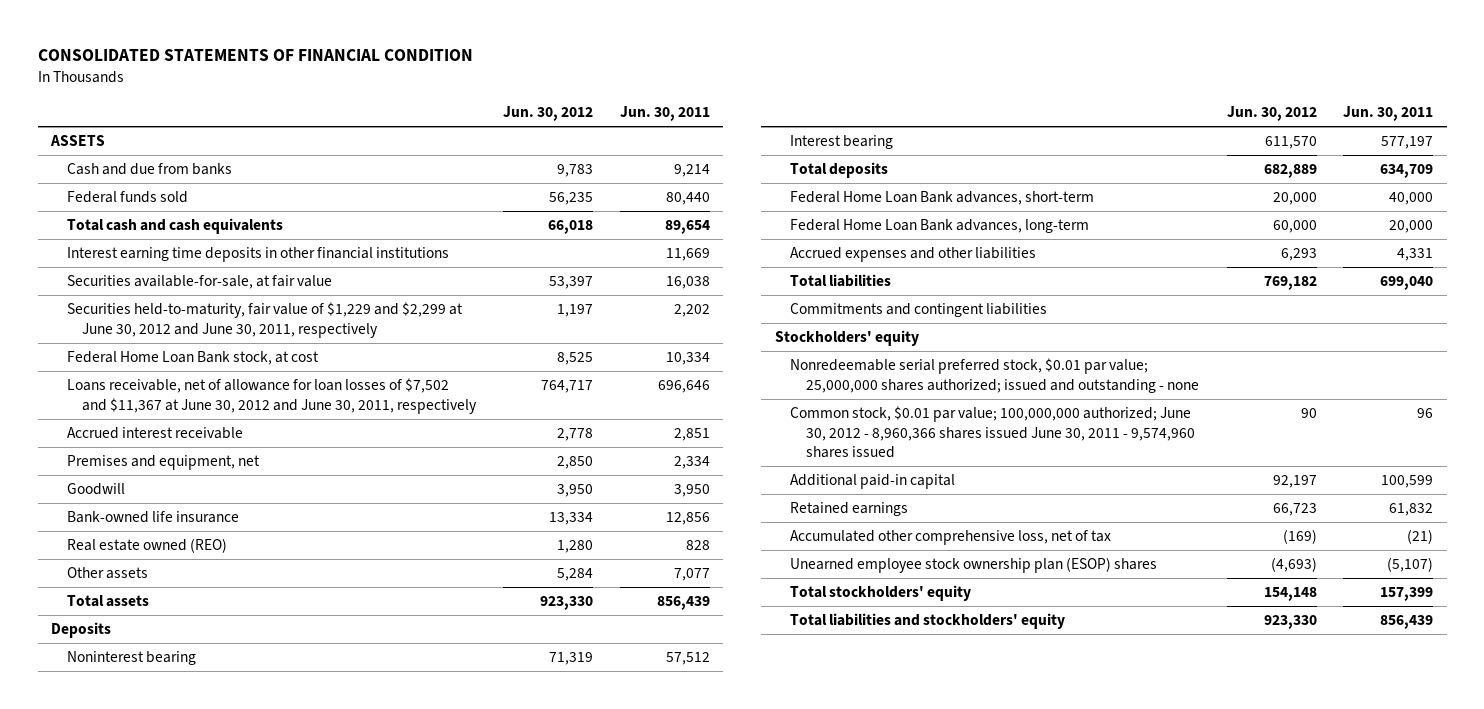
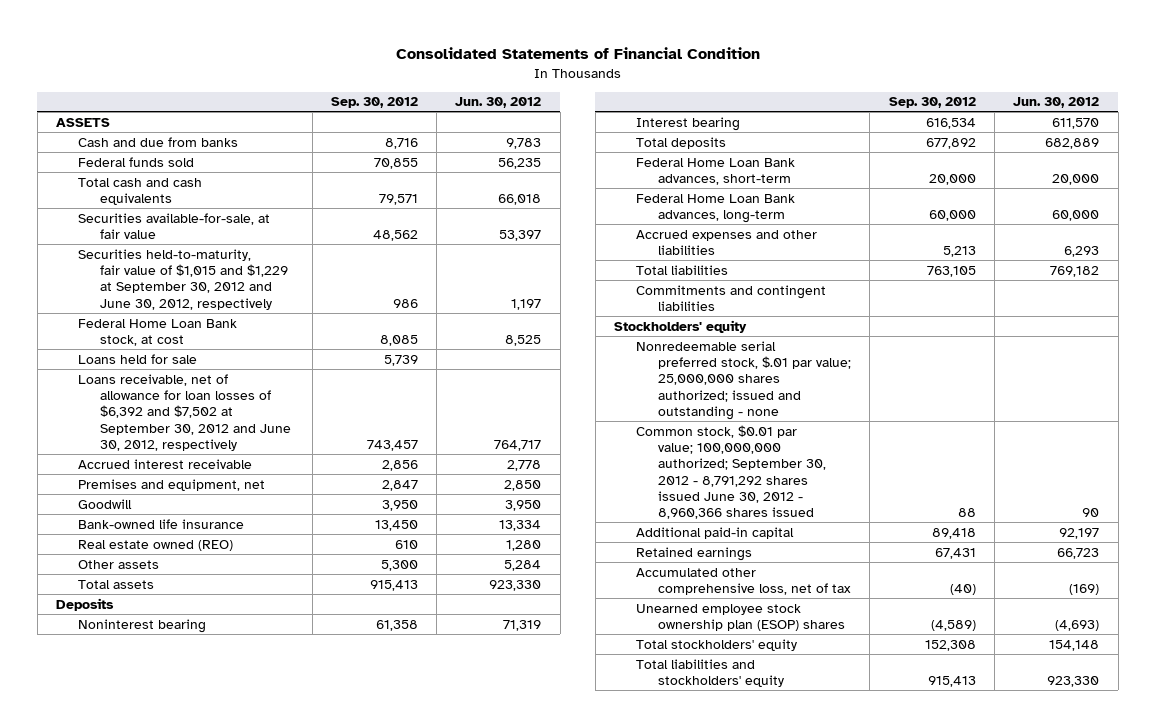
- CONSOLIDATED STATEMENTS OF FINANCIAL CONDITION
+ Consolidated Statements of Financial Condition
- | Jun. 30, 2012 | Jun. 30, 2011
+ | Sep. 30, 2012 | Jun. 30, 2012
- Interest earning time deposits in other financial institutions | | 11,669
- Securities held-to-maturity, fair value of $1,229 and $2,299 at June 30, 2012 and June 30, 2011, respectively | 1,197 | 2,202
+ Securities held-to-maturity, fair value of $1,015 and $1,229 at September 30, 2012 and June 30, 2012, respectively | 986 | 1,197
- Loans receivable, net of allowance for loan losses of $7,502 and $11,367 at June 30, 2012 and June 30, 2011, respectively | 764,717 | 696,646
+ Loans held for sale | 5,739 |
+ Loans receivable, net of allowance for loan losses of $6,392 and $7,502 at September 30, 2012 and June 30, 2012, respectively | 743,457 | 764,717
- Nonredeemable serial preferred stock, $0.01 par value; 25,000,000 shares authorized; issued and outstanding - none
- Common stock, $0.01 par value; 100,000,000 authorized; June 30, 2012 - 8,960,366 shares issued June 30, 2011 - 9,574,960 shares issued | 90 | 96
+ Nonredeemable serial preferred stock, $.01 par value; 25,000,000 shares authorized; issued and outstanding - none
+ Common stock, $0.01 par value; 100,000,000 authorized; September 30, 2012 - 8,791,292 shares issued June 30, 2012 - 8,960,366 shares issued | 88 | 90

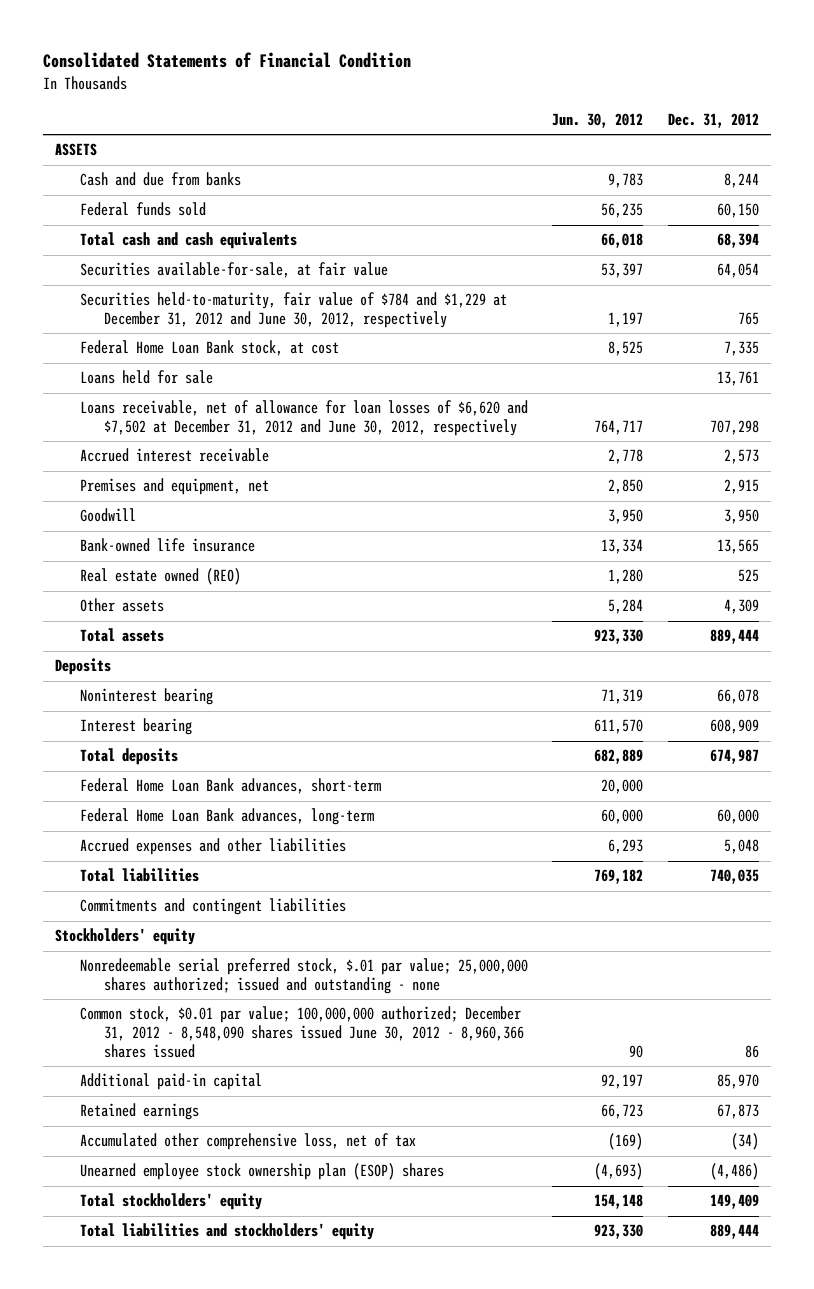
- | Sep. 30, 2012 | Jun. 30, 2012
+ | Jun. 30, 2012 | Dec. 31, 2012
- Securities held-to-maturity, fair value of $1,015 and $1,229 at September 30, 2012 and June 30, 2012, respectively | 986 | 1,197
+ Securities held-to-maturity, fair value of $784 and $1,229 at December 31, 2012 and June 30, 2012, respectively | 1,197 | 765
- Loans receivable, net of allowance for loan losses of $6,392 and $7,502 at September 30, 2012 and June 30, 2012, respectively | 743,457 | 764,717
+ Loans receivable, net of allowance for loan losses of $6,620 and $7,502 at December 31, 2012 and June 30, 2012, respectively | 764,717 | 707,298
- Common stock, $0.01 par value; 100,000,000 authorized; September 30, 2012 - 8,791,292 shares issued June 30, 2012 - 8,960,366 shares issued | 88 | 90
+ Common stock, $0.01 par value; 100,000,000 authorized; December 31, 2012 - 8,548,090 shares issued June 30, 2012 - 8,960,366 shares issued | 90 | 86

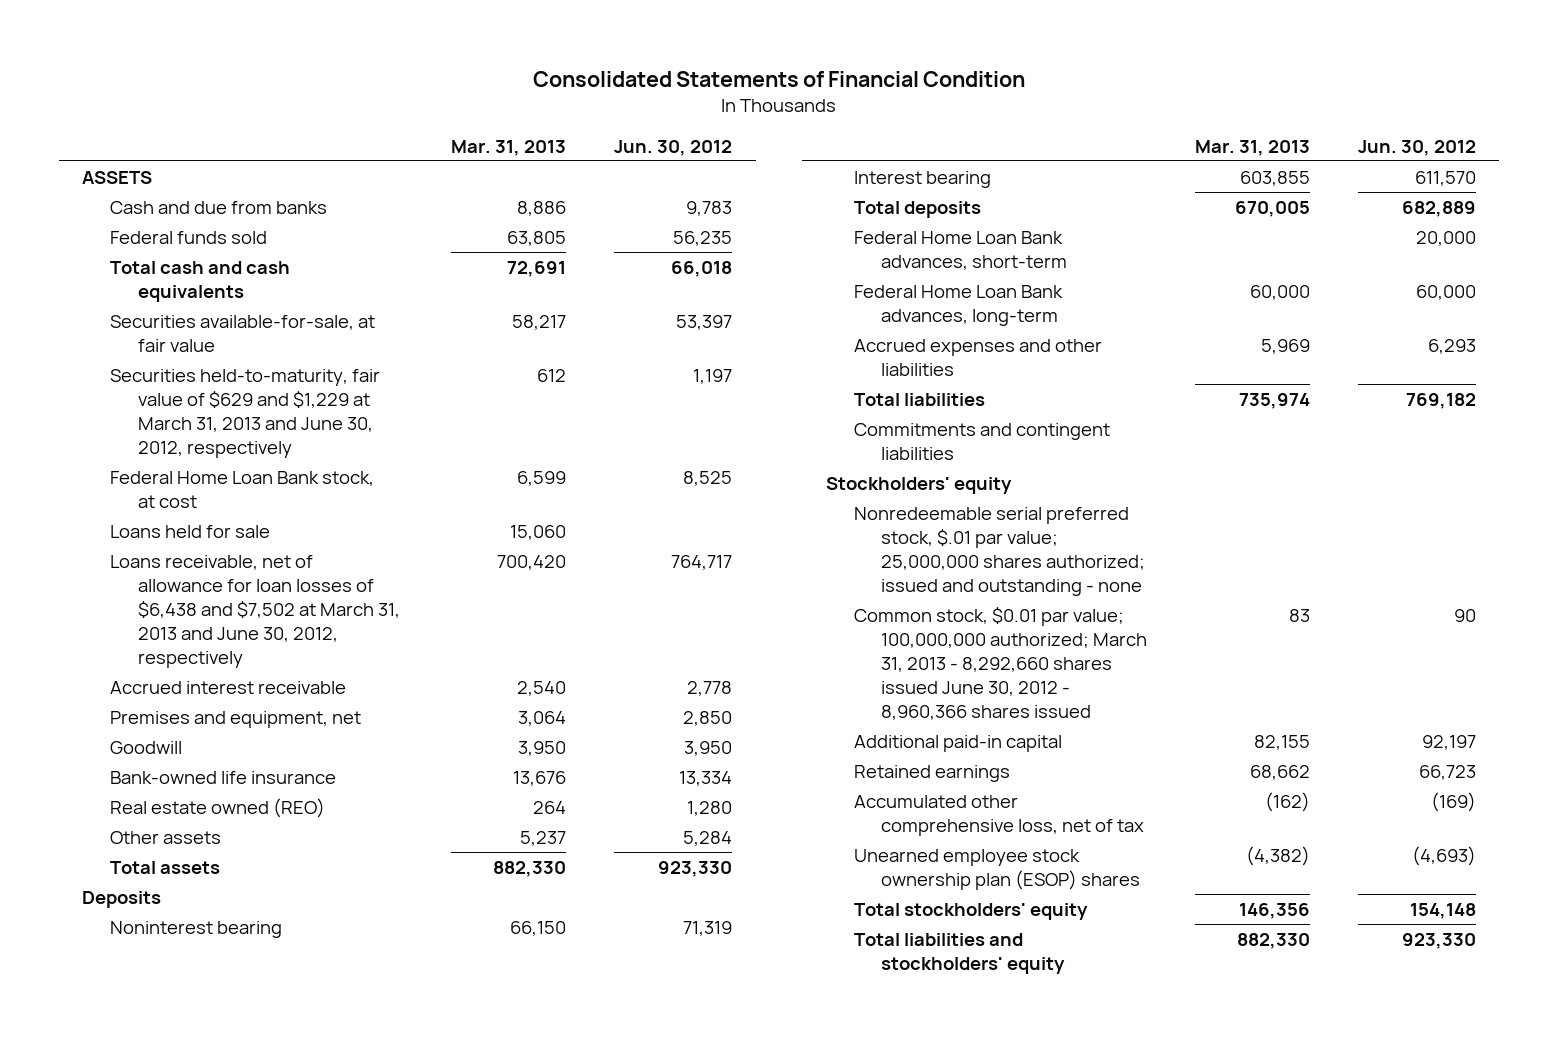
- | Jun. 30, 2012 | Dec. 31, 2012
+ | Mar. 31, 2013 | Jun. 30, 2012
- Securities held-to-maturity, fair value of $784 and $1,229 at December 31, 2012 and June 30, 2012, respectively | 1,197 | 765
+ Securities held-to-maturity, fair value of $629 and $1,229 at March 31, 2013 and June 30, 2012, respectively | 612 | 1,197
- Loans receivable, net of allowance for loan losses of $6,620 and $7,502 at December 31, 2012 and June 30, 2012, respectively | 764,717 | 707,298
+ Loans receivable, net of allowance for loan losses of $6,438 and $7,502 at March 31, 2013 and June 30, 2012, respectively | 700,420 | 764,717
- Common stock, $0.01 par value; 100,000,000 authorized; December 31, 2012 - 8,548,090 shares issued June 30, 2012 - 8,960,366 shares issued | 90 | 86
+ Common stock, $0.01 par value; 100,000,000 authorized; March 31, 2013 - 8,292,660 shares issued June 30, 2012 - 8,960,366 shares issued | 83 | 90

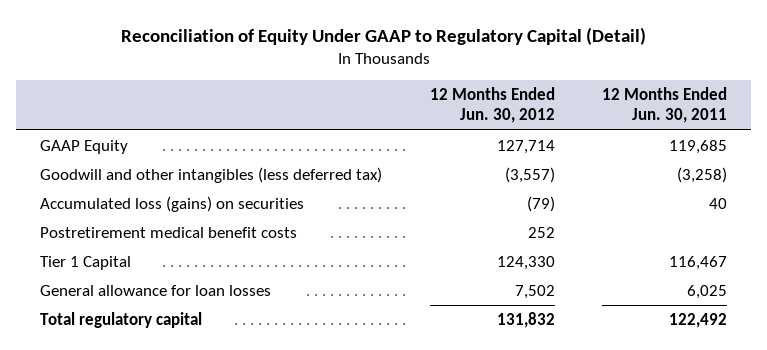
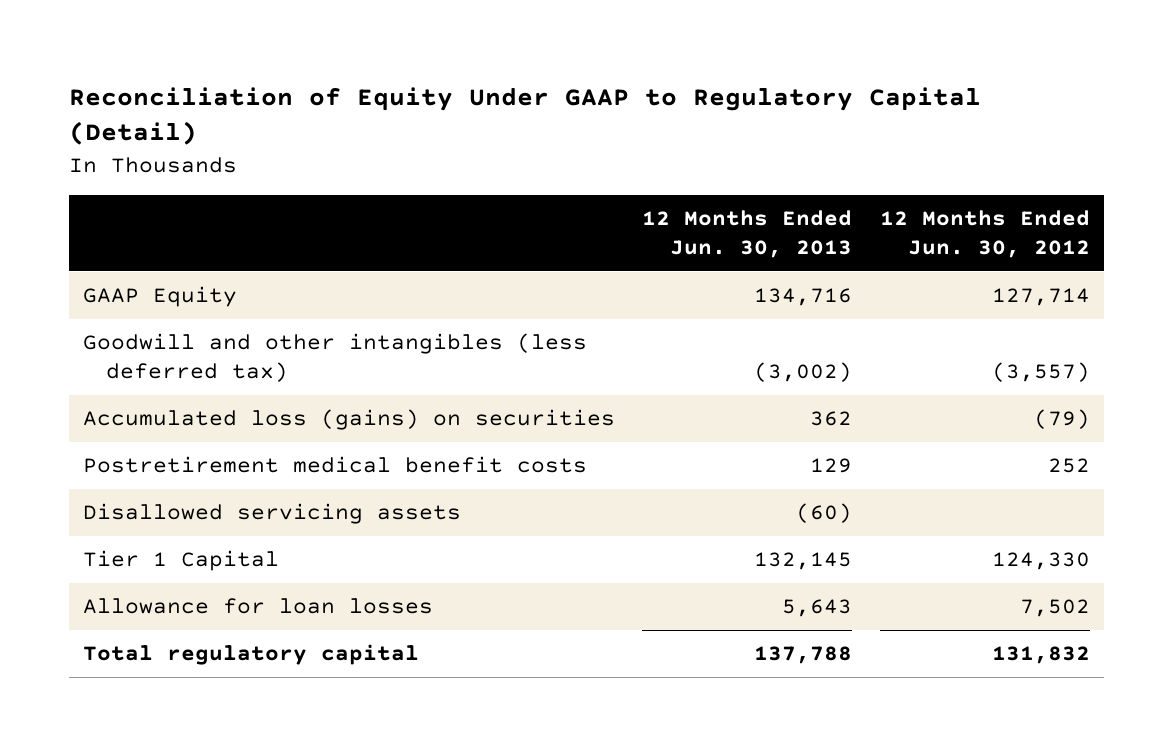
- | 12 Months Ended Jun. 30, 2012 | 12 Months Ended Jun. 30, 2011
+ | 12 Months Ended Jun. 30, 2013 | 12 Months Ended Jun. 30, 2012
+ Disallowed servicing assets | (60) |
- General allowance for loan losses | 7,502 | 6,025
+ Allowance for loan losses | 5,643 | 7,502

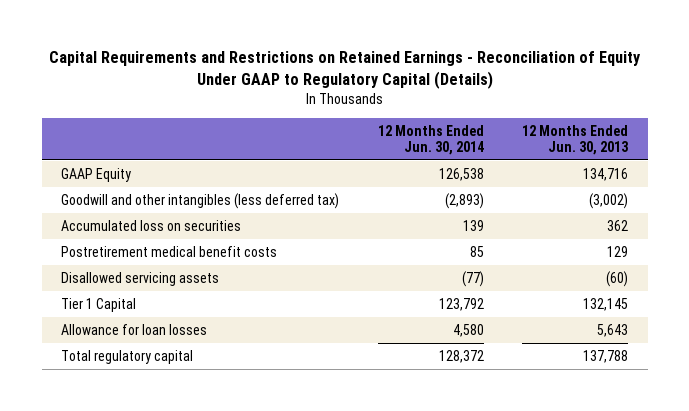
- Reconciliation of Equity Under GAAP to Regulatory Capital (Detail)
+ Capital Requirements and Restrictions on Retained Earnings - Reconciliation of Equity Under GAAP to Regulatory Capital (Details)
- | 12 Months Ended Jun. 30, 2013 | 12 Months Ended Jun. 30, 2012
+ | 12 Months Ended Jun. 30, 2014 | 12 Months Ended Jun. 30, 2013
- Accumulated loss (gains) on securities | 362 | (79)
+ Accumulated loss on securities | 139 | 362

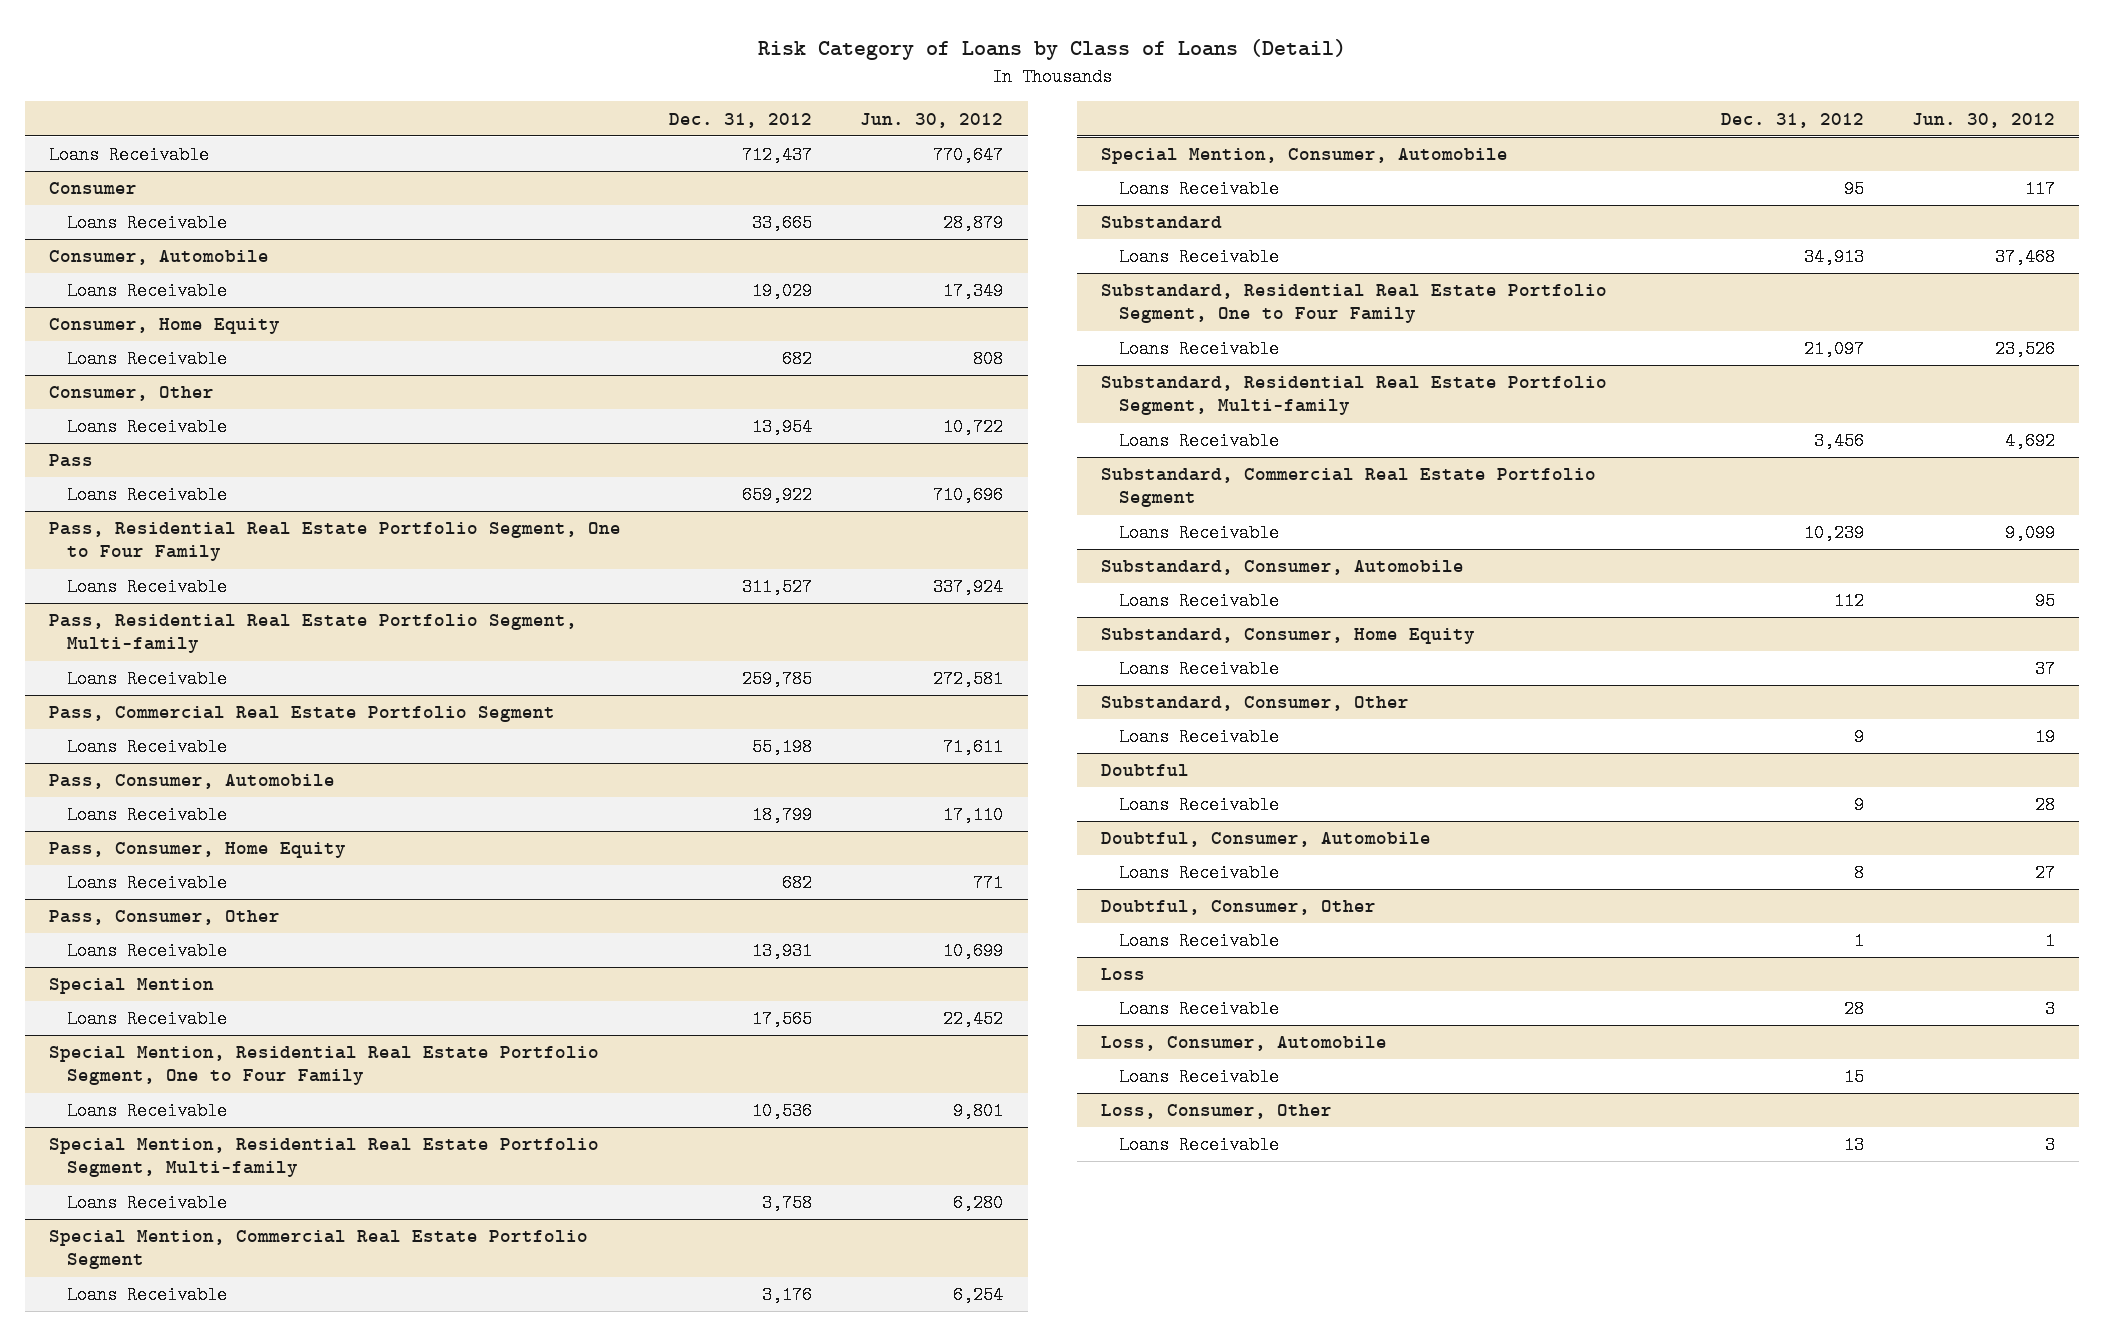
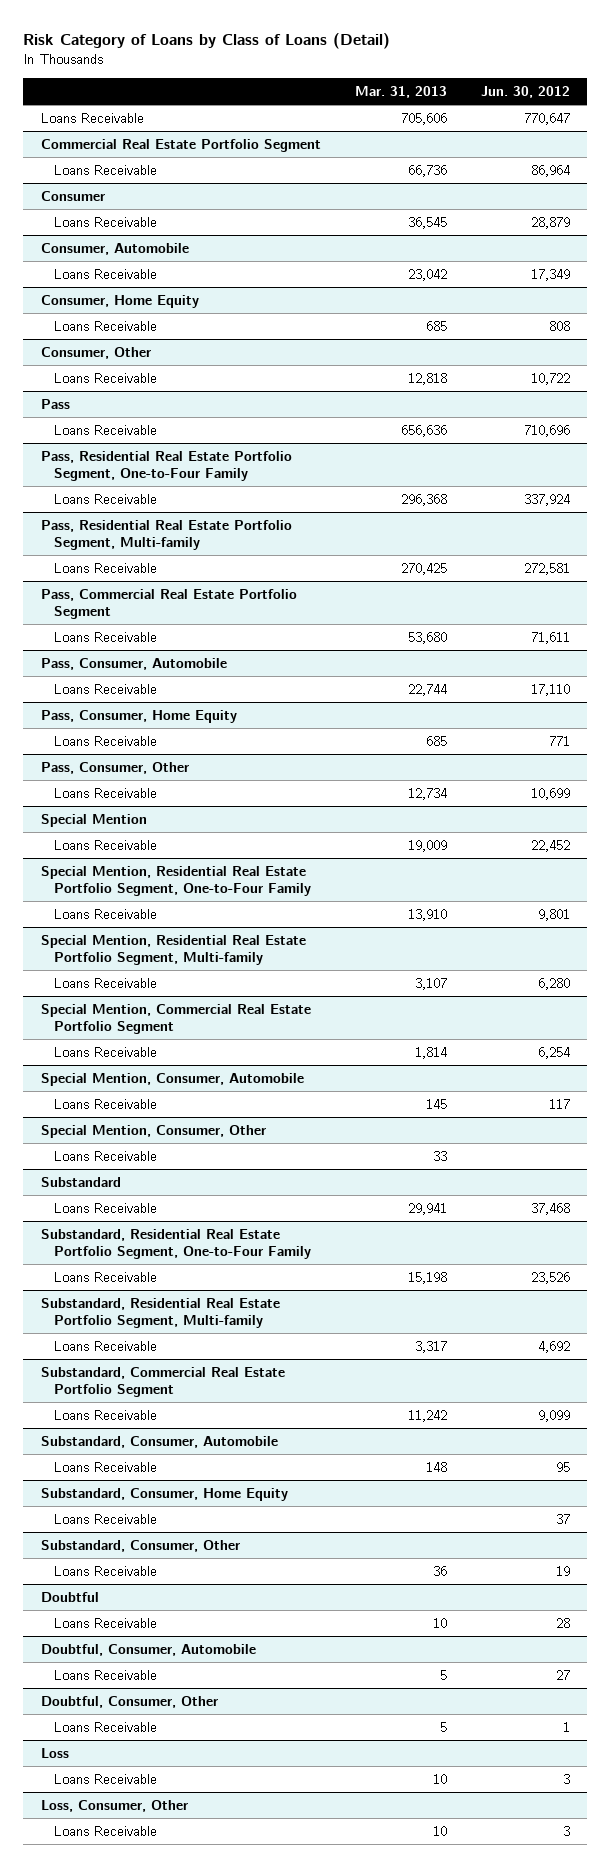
- | Dec. 31, 2012 | Jun. 30, 2012
+ | Mar. 31, 2013 | Jun. 30, 2012
+ Commercial Real Estate Portfolio Segment
+ Loans Receivable | 66,736 | 86,964
- Pass, Residential Real Estate Portfolio Segment, One to Four Family
+ Pass, Residential Real Estate Portfolio Segment, One-to-Four Family
- Special Mention, Residential Real Estate Portfolio Segment, One to Four Family
+ Special Mention, Residential Real Estate Portfolio Segment, One-to-Four Family
+ Special Mention, Consumer, Other
+ Loans Receivable | 33 |
- Substandard, Residential Real Estate Portfolio Segment, One to Four Family
+ Substandard, Residential Real Estate Portfolio Segment, One-to-Four Family
- Loss, Consumer, Automobile
- Loans Receivable | 15 |

